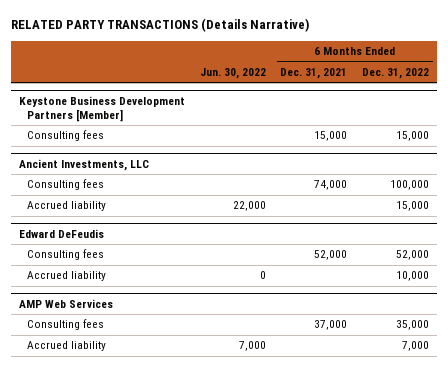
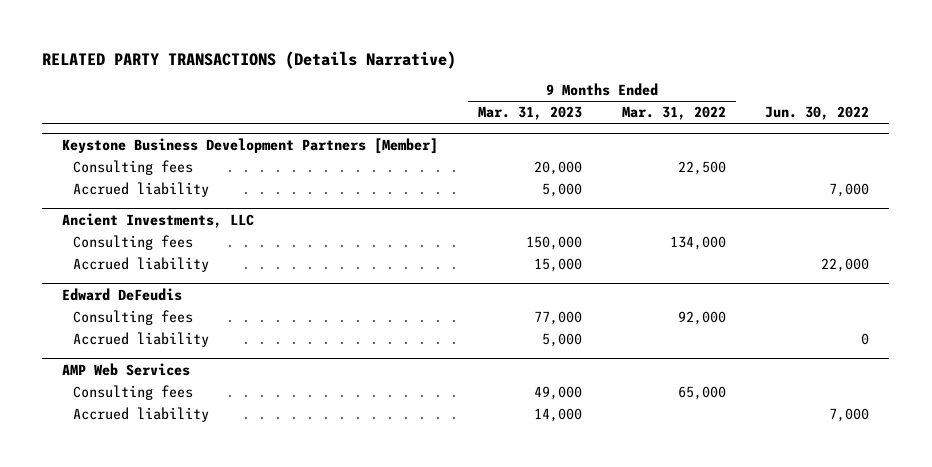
- | Jun. 30, 2022 | 6 Months Ended Dec. 31, 2021 | 6 Months Ended Dec. 31, 2022
+ | 9 Months Ended Mar. 31, 2023 | 9 Months Ended Mar. 31, 2022 | Jun. 30, 2022
@ Keystone Business Development Partners [Member]
+ Accrued liability | 5,000 | | 7,000

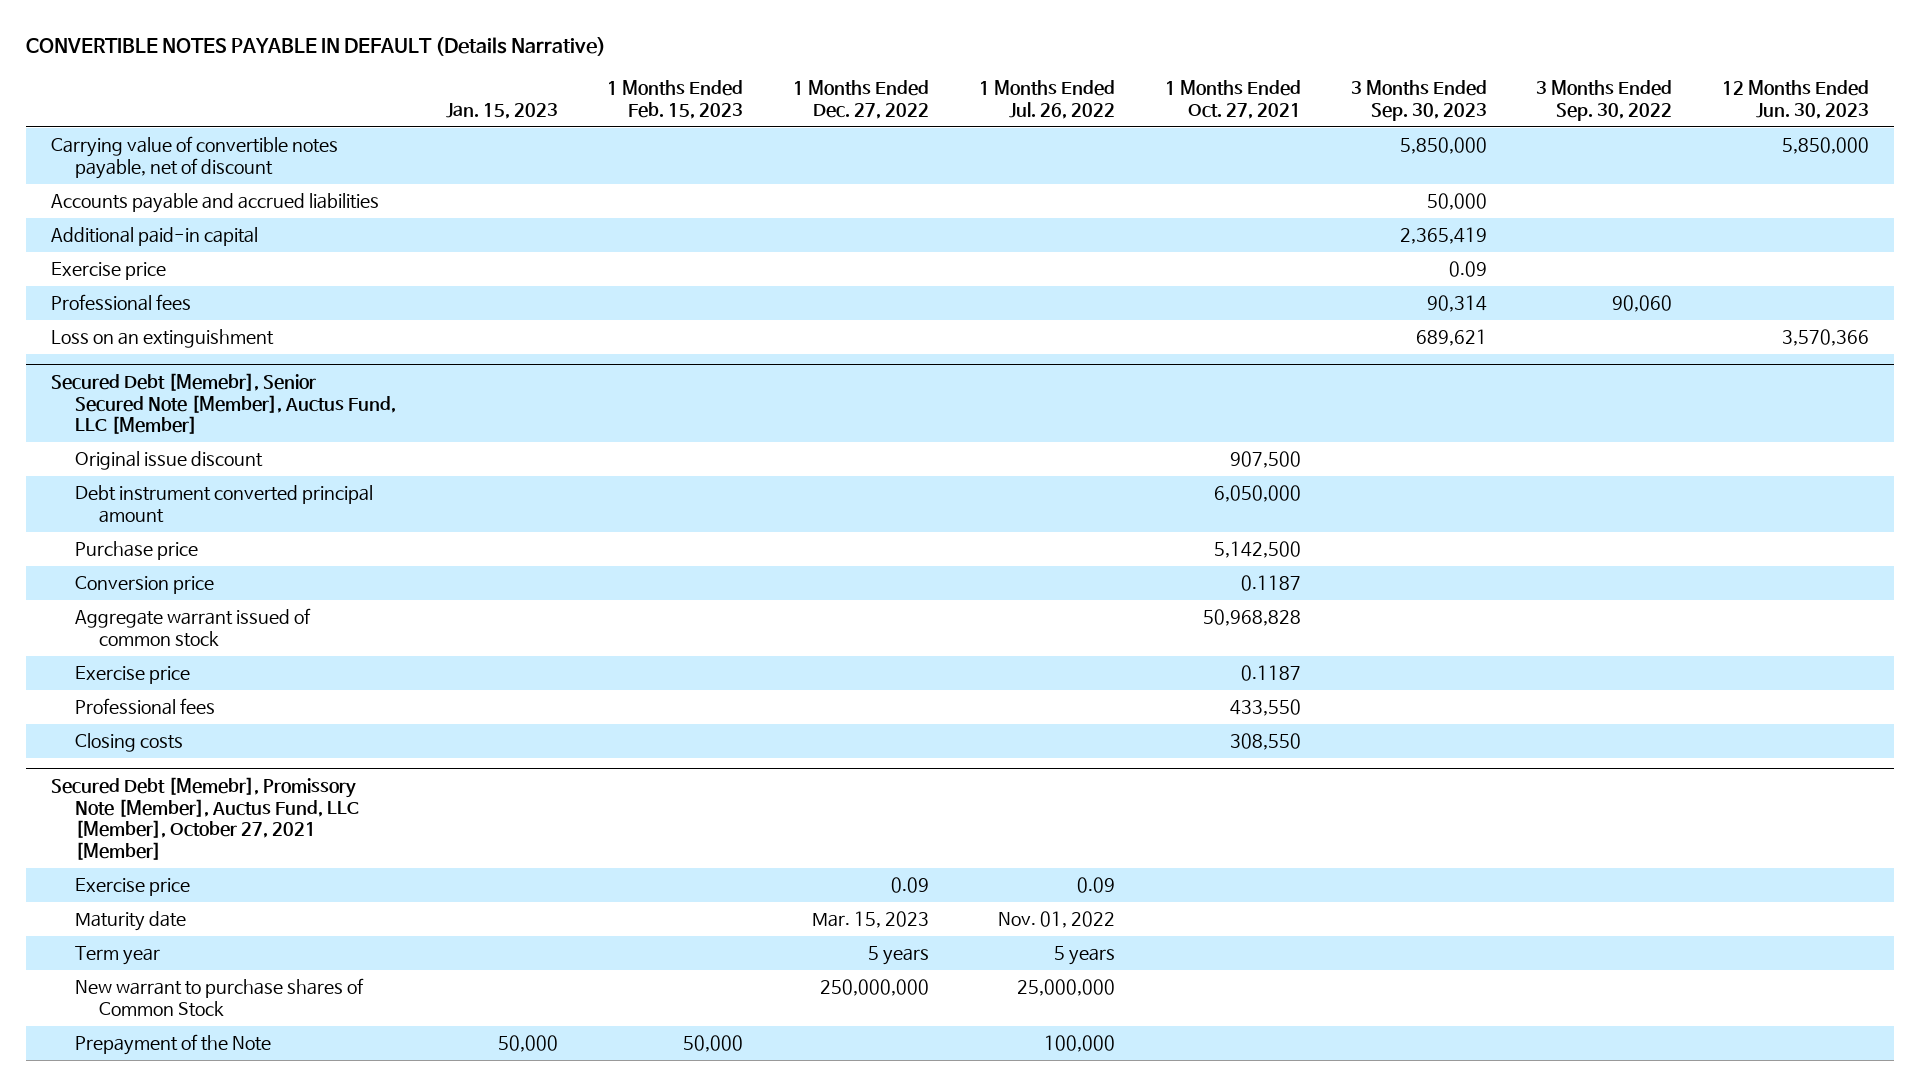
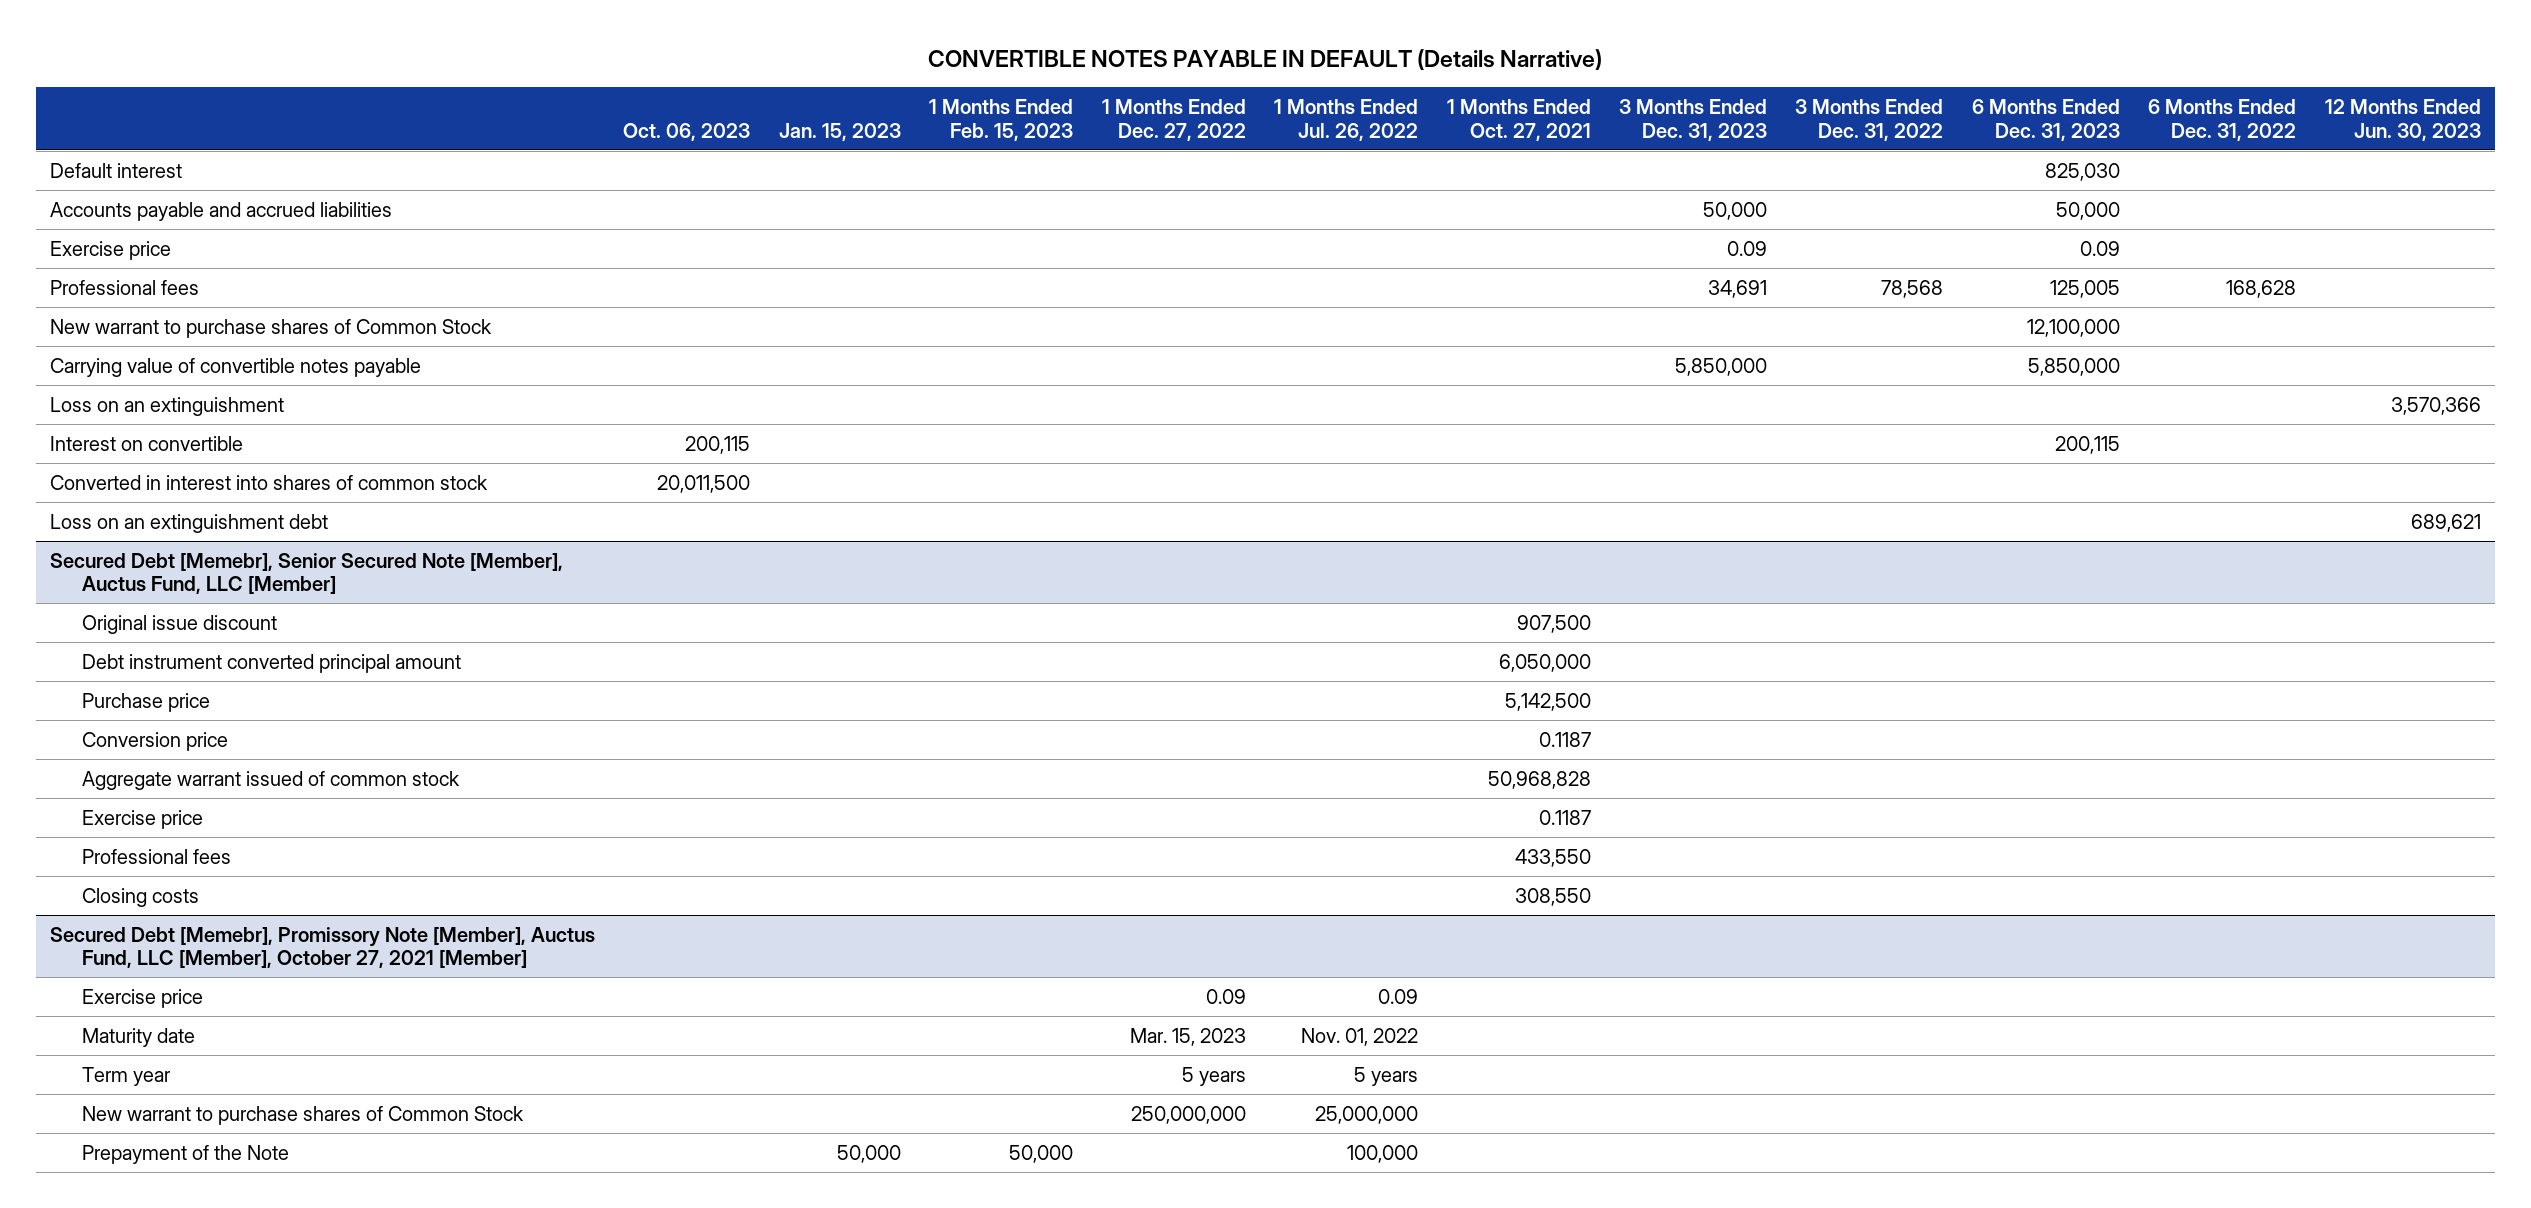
- | Jan. 15, 2023 | 1 Months Ended Feb. 15, 2023 | 1 Months Ended Dec. 27, 2022 | 1 Months Ended Jul. 26, 2022 | 1 Months Ended Oct. 27, 2021 | 3 Months Ended Sep. 30, 2023 | 3 Months Ended Sep. 30, 2022 | 12 Months Ended Jun. 30, 2023
+ | Oct. 06, 2023 | Jan. 15, 2023 | 1 Months Ended Feb. 15, 2023 | 1 Months Ended Dec. 27, 2022 | 1 Months Ended Jul. 26, 2022 | 1 Months Ended Oct. 27, 2021 | 3 Months Ended Dec. 31, 2023 | 3 Months Ended Dec. 31, 2022 | 6 Months Ended Dec. 31, 2023 | 6 Months Ended Dec. 31, 2022 | 12 Months Ended Jun. 30, 2023
- Carrying value of convertible notes payable, net of discount | | | | | | 5,850,000 | | 5,850,000
+ Default interest | | | | | | | | | 825,030 | |
- Additional paid-in capital | | | | | | 2,365,419 | |
+ New warrant to purchase shares of Common Stock | | | | | | | | | 12,100,000 | |
+ Carrying value of convertible notes payable | | | | | | | 5,850,000 | | 5,850,000 | |
+ Interest on convertible | 200,115 | | | | | | | | 200,115 | |
+ Converted in interest into shares of common stock | 20,011,500 | | | | | | | | | |
+ Loss on an extinguishment debt | | | | | | | | | | | 689,621

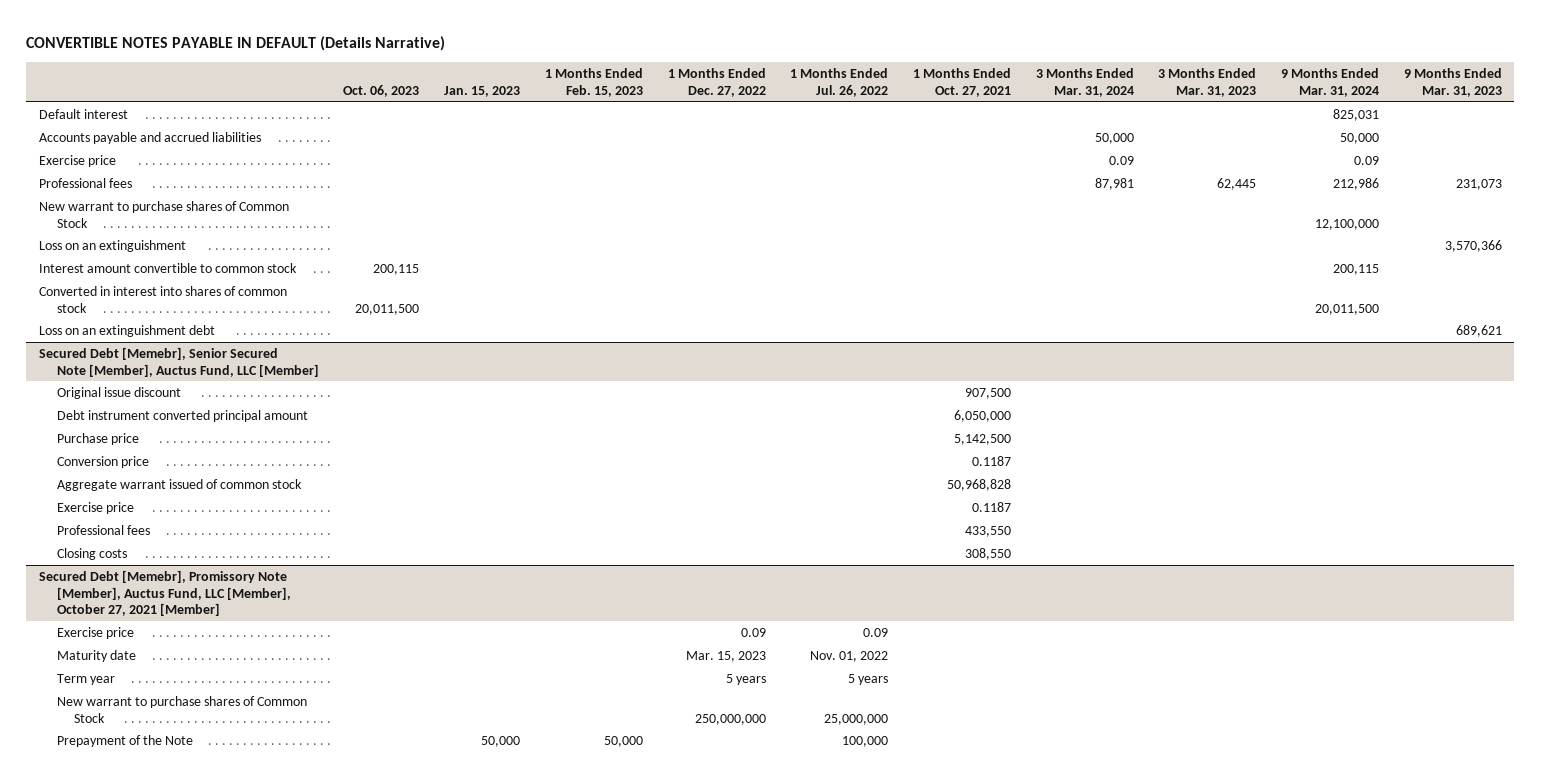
- | Oct. 06, 2023 | Jan. 15, 2023 | 1 Months Ended Feb. 15, 2023 | 1 Months Ended Dec. 27, 2022 | 1 Months Ended Jul. 26, 2022 | 1 Months Ended Oct. 27, 2021 | 3 Months Ended Dec. 31, 2023 | 3 Months Ended Dec. 31, 2022 | 6 Months Ended Dec. 31, 2023 | 6 Months Ended Dec. 31, 2022 | 12 Months Ended Jun. 30, 2023
+ | Oct. 06, 2023 | Jan. 15, 2023 | 1 Months Ended Feb. 15, 2023 | 1 Months Ended Dec. 27, 2022 | 1 Months Ended Jul. 26, 2022 | 1 Months Ended Oct. 27, 2021 | 3 Months Ended Mar. 31, 2024 | 3 Months Ended Mar. 31, 2023 | 9 Months Ended Mar. 31, 2024 | 9 Months Ended Mar. 31, 2023
- Carrying value of convertible notes payable | | | | | | | 5,850,000 | | 5,850,000 | |
- Interest on convertible | 200,115 | | | | | | | | 200,115 | |
+ Interest amount convertible to common stock | 200,115 | | | | | | | | 200,115 |

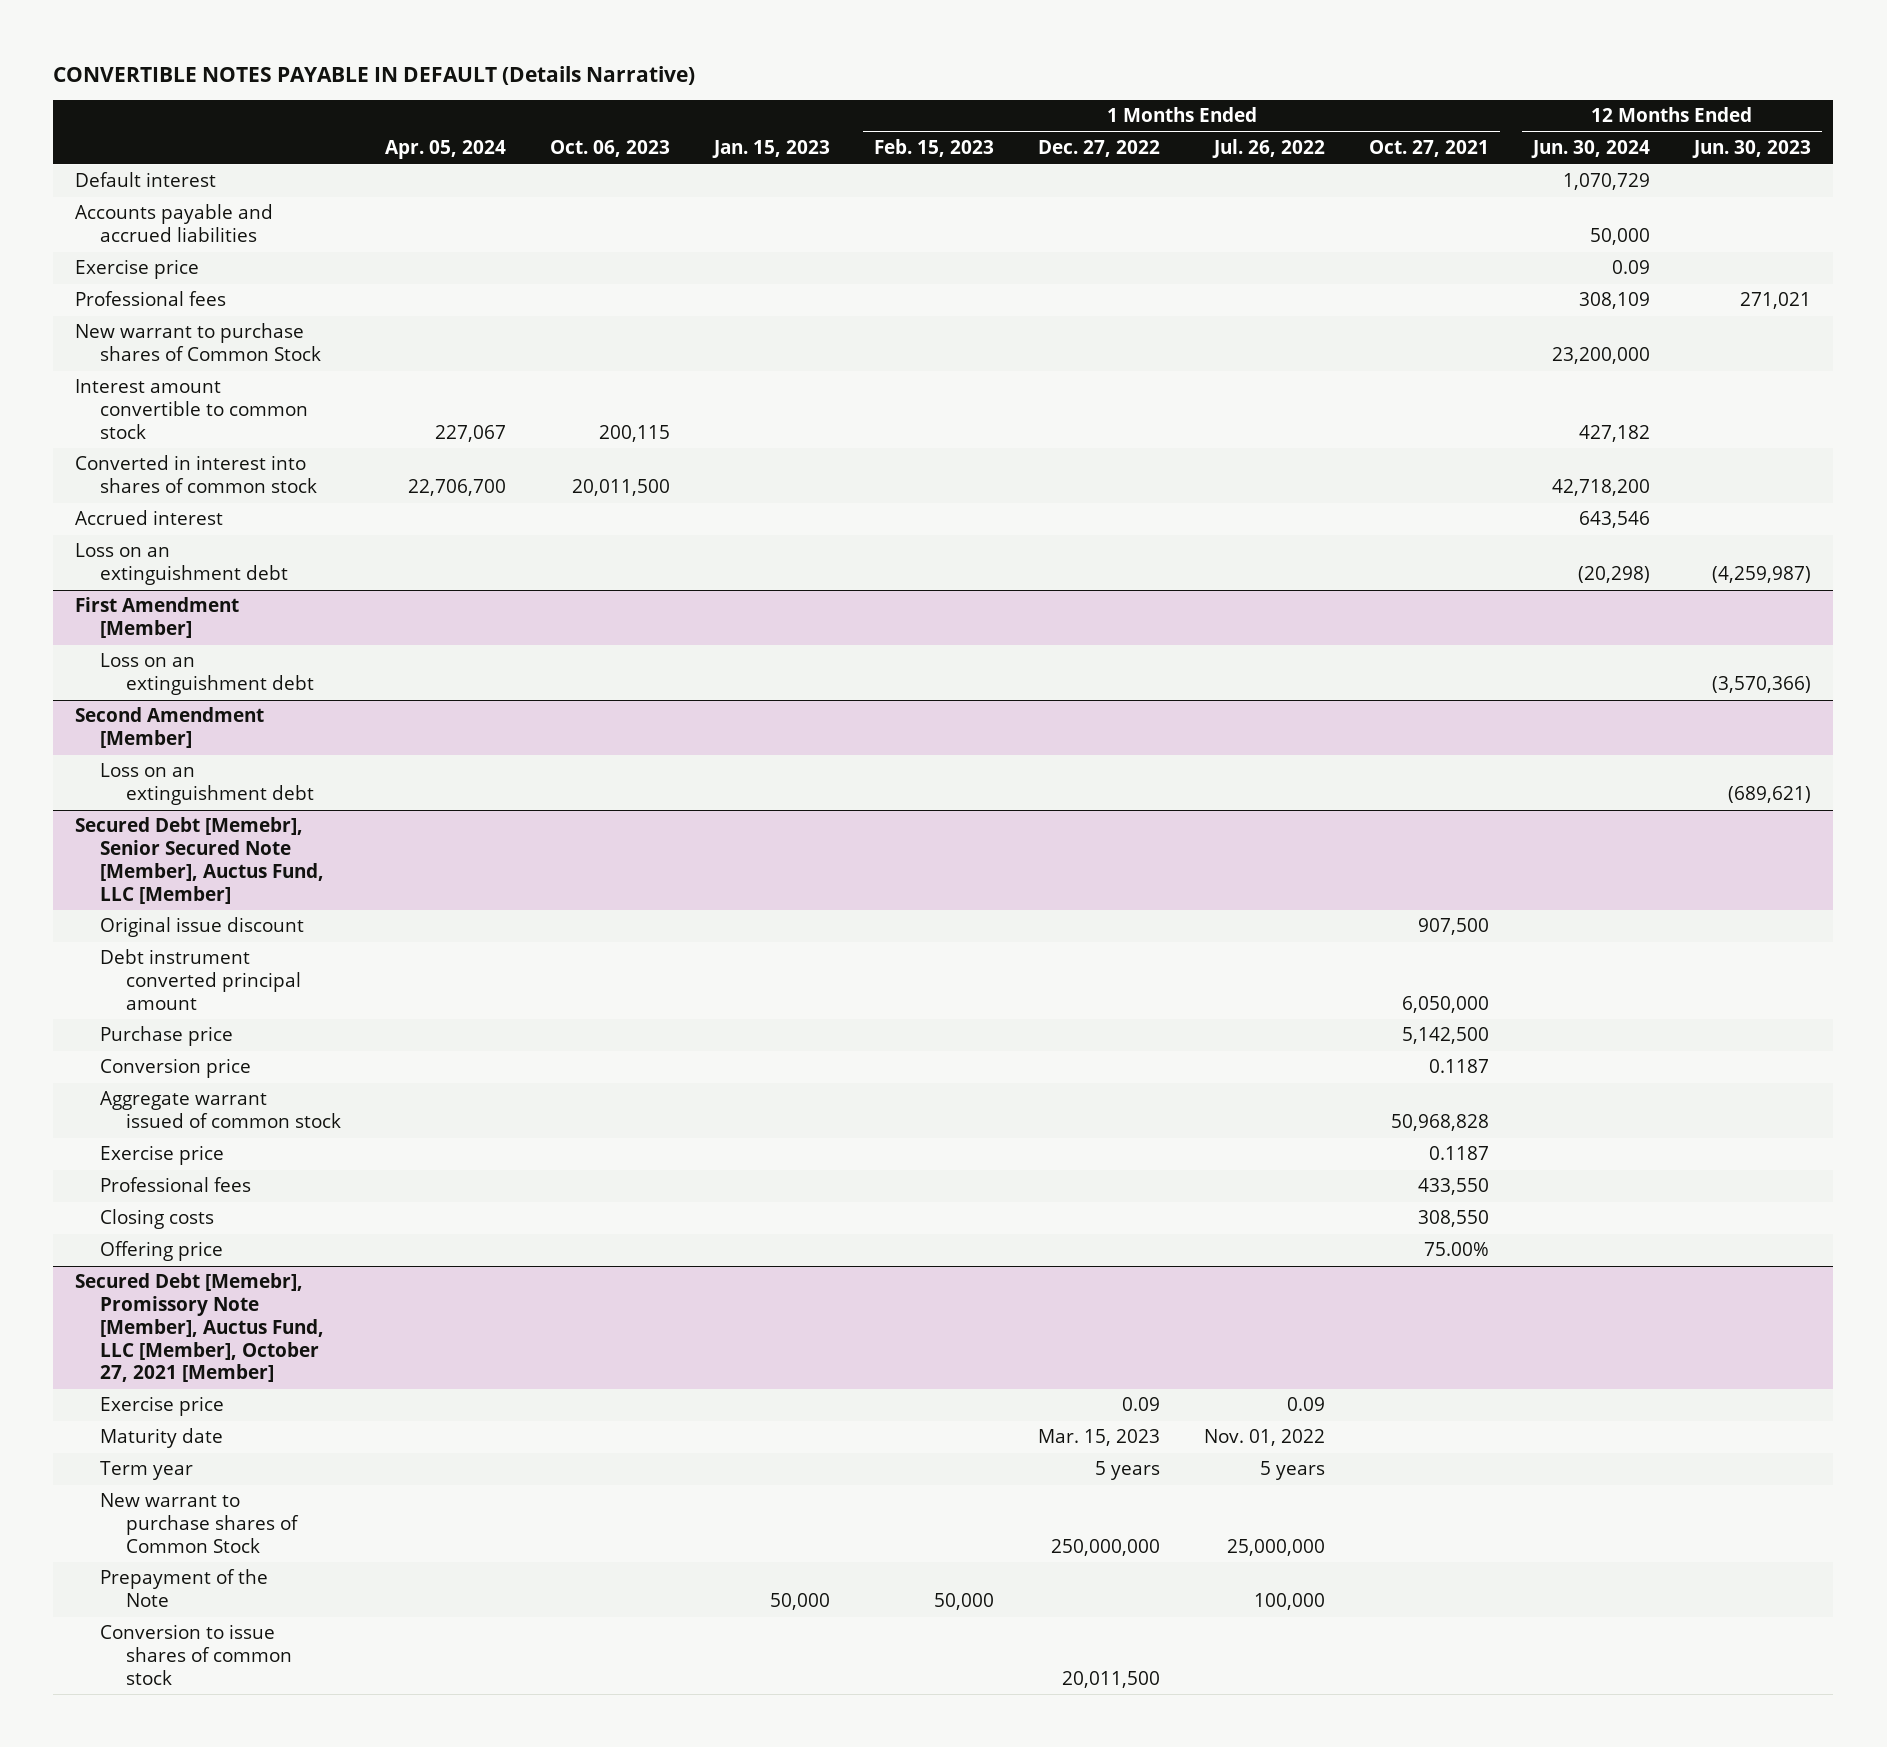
- | Oct. 06, 2023 | Jan. 15, 2023 | 1 Months Ended Feb. 15, 2023 | 1 Months Ended Dec. 27, 2022 | 1 Months Ended Jul. 26, 2022 | 1 Months Ended Oct. 27, 2021 | 3 Months Ended Mar. 31, 2024 | 3 Months Ended Mar. 31, 2023 | 9 Months Ended Mar. 31, 2024 | 9 Months Ended Mar. 31, 2023
+ | Apr. 05, 2024 | Oct. 06, 2023 | Jan. 15, 2023 | 1 Months Ended Feb. 15, 2023 | 1 Months Ended Dec. 27, 2022 | 1 Months Ended Jul. 26, 2022 | 1 Months Ended Oct. 27, 2021 | 12 Months Ended Jun. 30, 2024 | 12 Months Ended Jun. 30, 2023
- Loss on an extinguishment | | | | | | | | | | 3,570,366
+ Accrued interest | | | | | | | | 643,546 |
+ First Amendment [Member]
+ Loss on an extinguishment debt | | | | | | | | | (3,570,366)
+ Second Amendment [Member]
+ Loss on an extinguishment debt | | | | | | | | | (689,621)
@ Secured Debt [Memebr], Senior Secured Note [Member], Auctus Fund, LLC [Member]
+ Offering price | | | | | | | 75.00% | |
@ Secured Debt [Memebr], Promissory Note [Member], Auctus Fund, LLC [Member], October 27, 2021 [Member]
+ Conversion to issue shares of common stock | | | | | 20,011,500 | | | |

